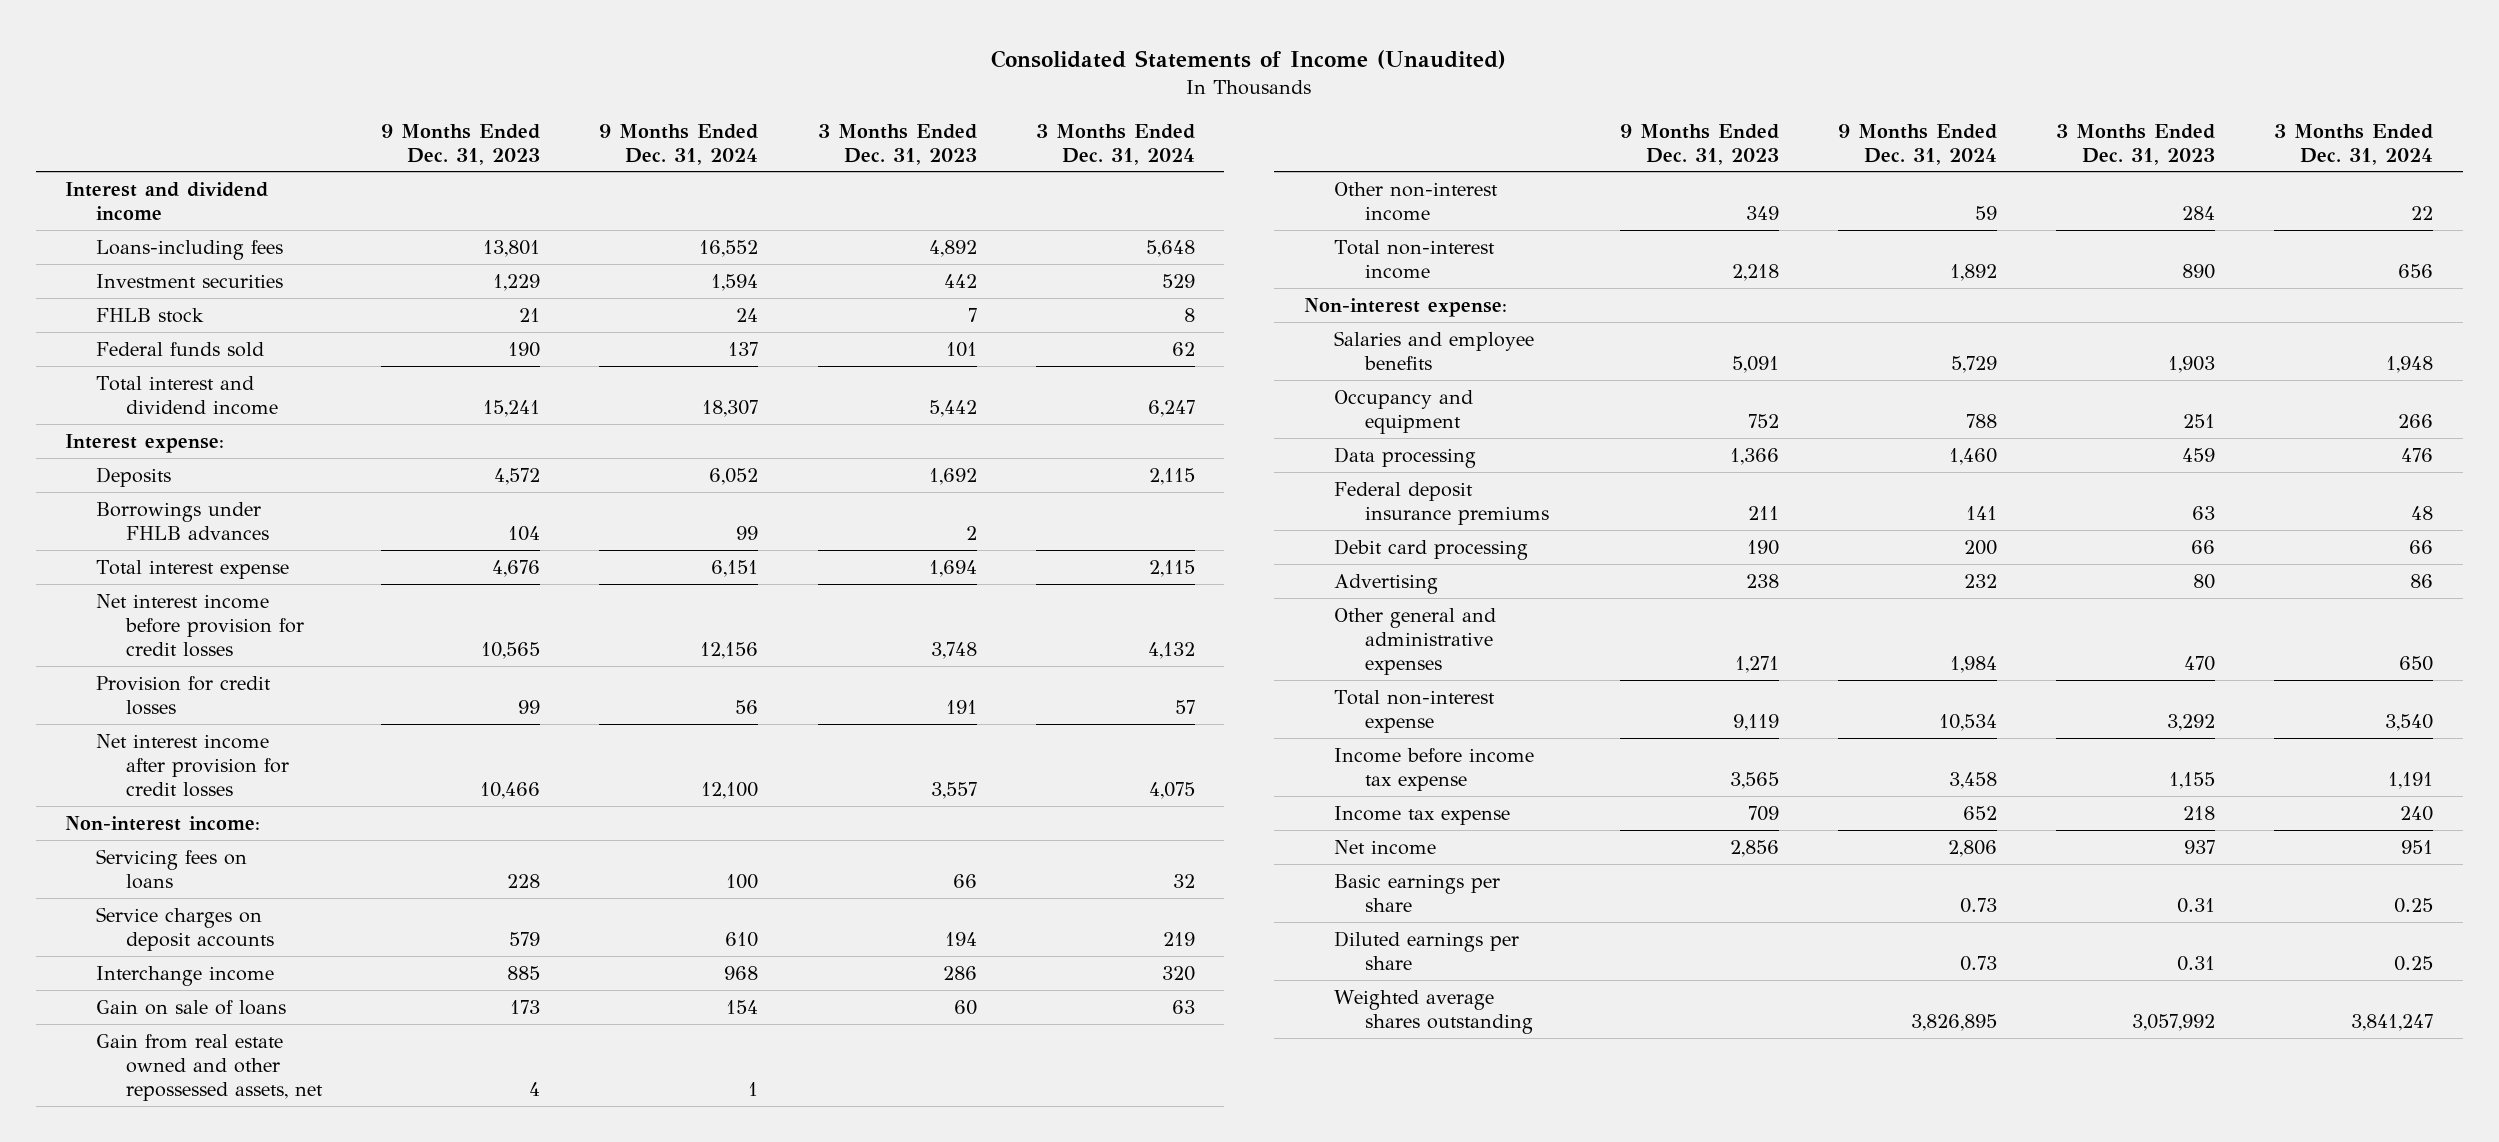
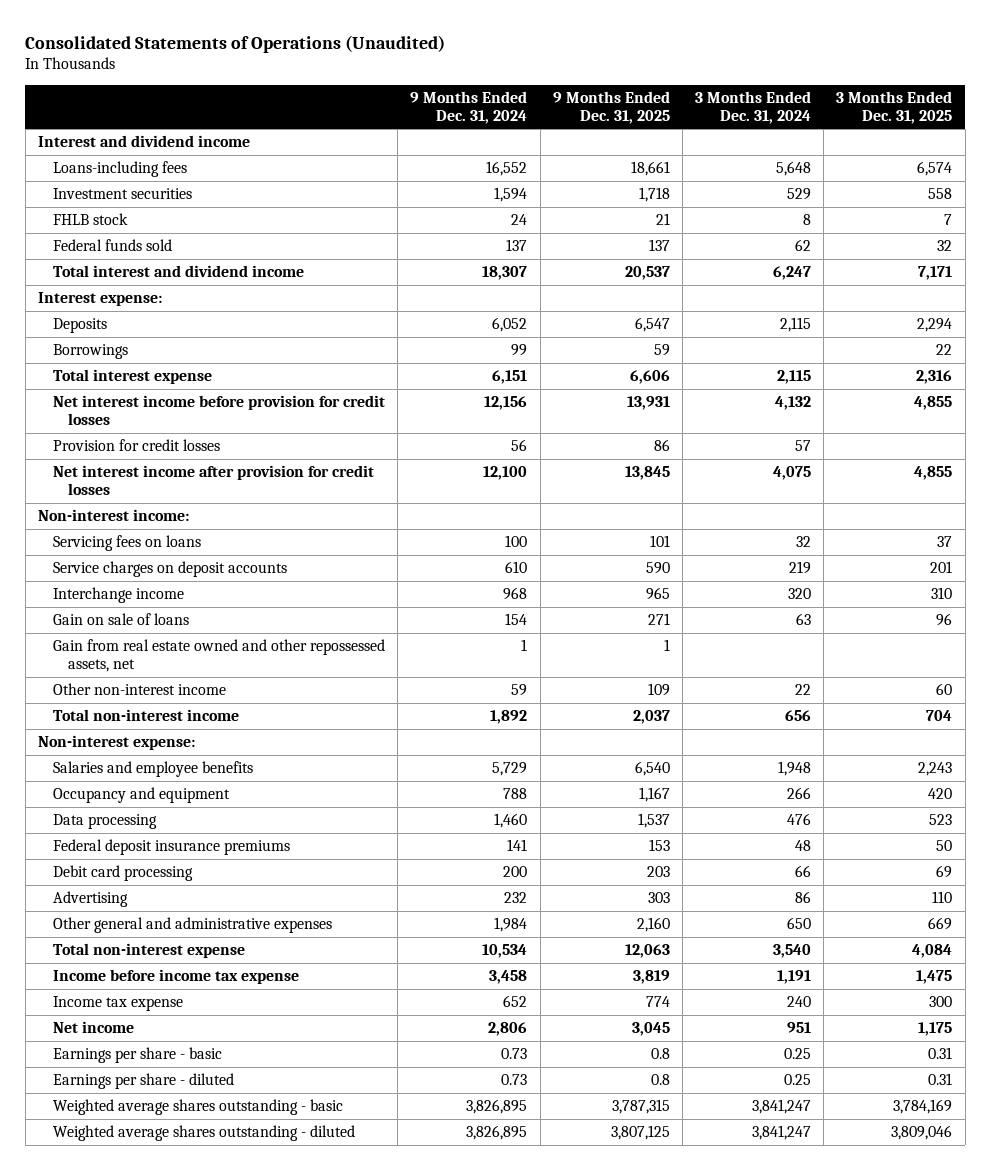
- Consolidated Statements of Income (Unaudited)
+ Consolidated Statements of Operations (Unaudited)
- | 9 Months Ended Dec. 31, 2023 | 9 Months Ended Dec. 31, 2024 | 3 Months Ended Dec. 31, 2023 | 3 Months Ended Dec. 31, 2024
+ | 9 Months Ended Dec. 31, 2024 | 9 Months Ended Dec. 31, 2025 | 3 Months Ended Dec. 31, 2024 | 3 Months Ended Dec. 31, 2025
- Borrowings under FHLB advances | 104 | 99 | 2 |
+ Borrowings | 99 | 59 | | 22
- Basic earnings per share | | 0.73 | 0.31 | 0.25
- Diluted earnings per share | | 0.73 | 0.31 | 0.25
- Weighted average shares outstanding | | 3,826,895 | 3,057,992 | 3,841,247
+ Earnings per share - basic | 0.73 | 0.8 | 0.25 | 0.31
+ Earnings per share - diluted | 0.73 | 0.8 | 0.25 | 0.31
+ Weighted average shares outstanding - basic | 3,826,895 | 3,787,315 | 3,841,247 | 3,784,169
+ Weighted average shares outstanding - diluted | 3,826,895 | 3,807,125 | 3,841,247 | 3,809,046

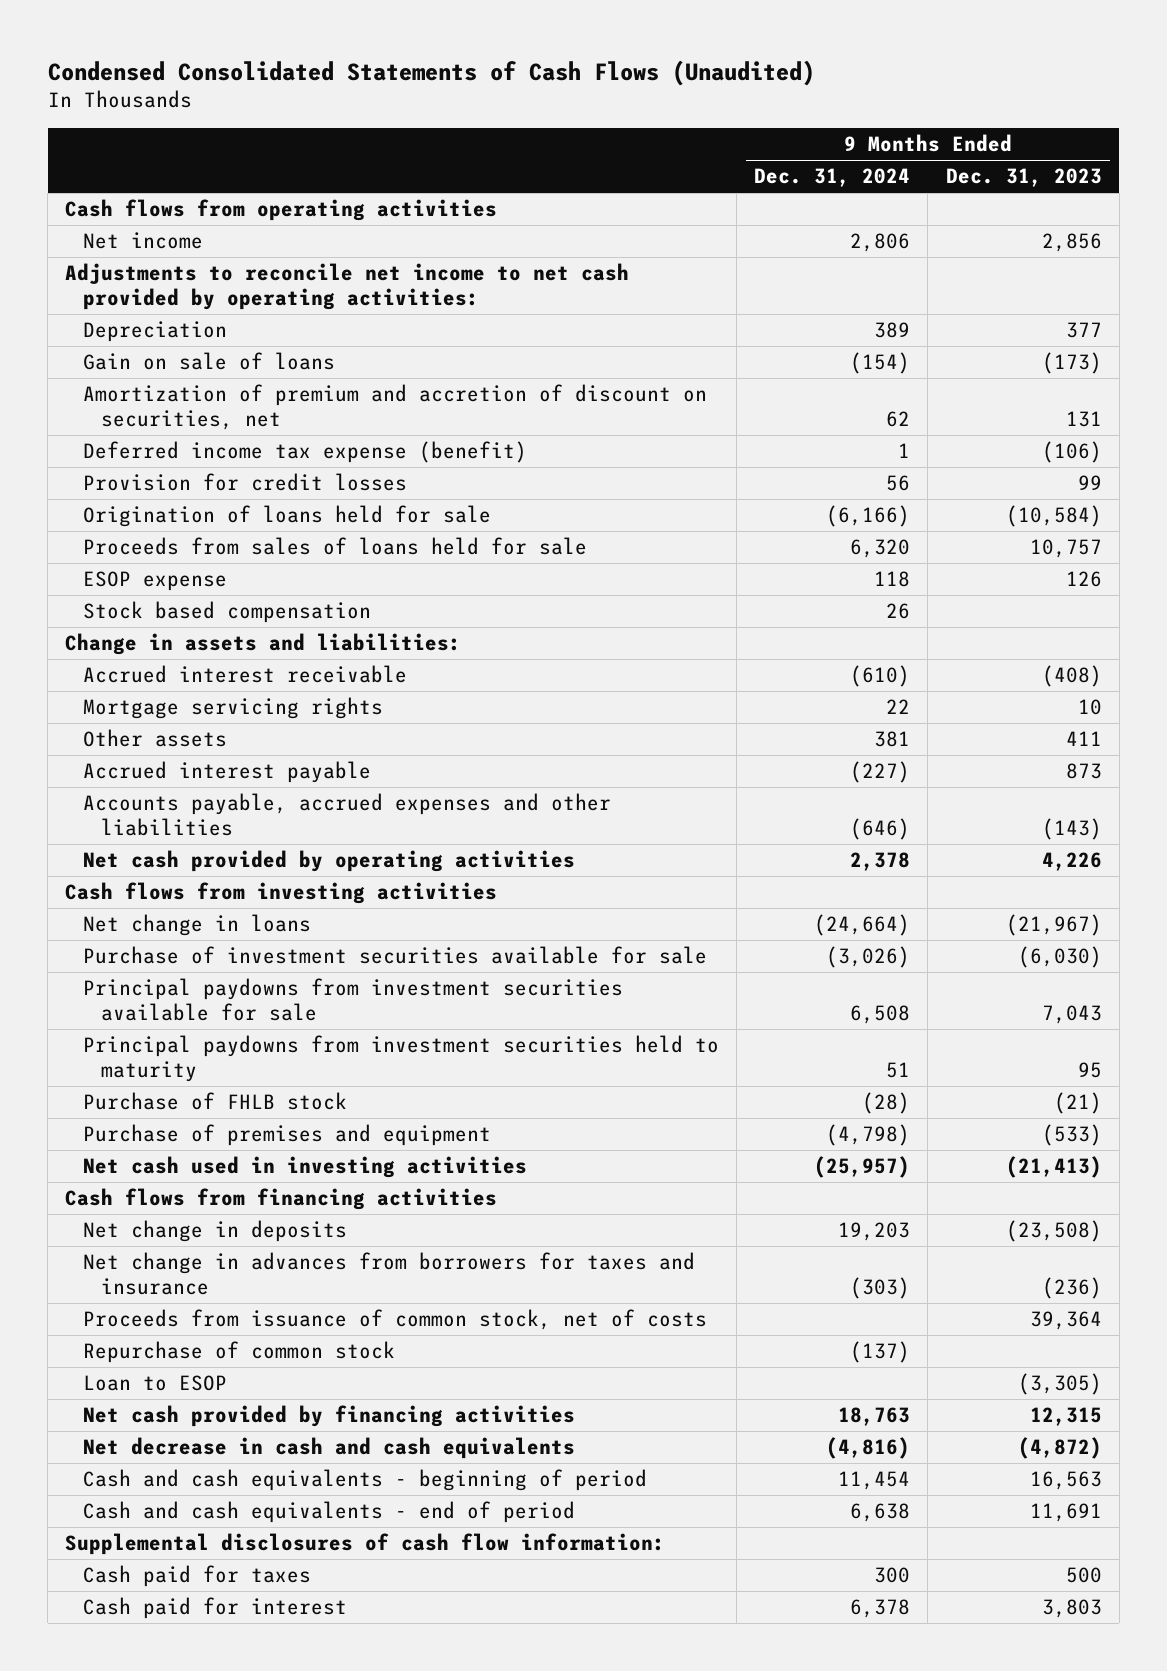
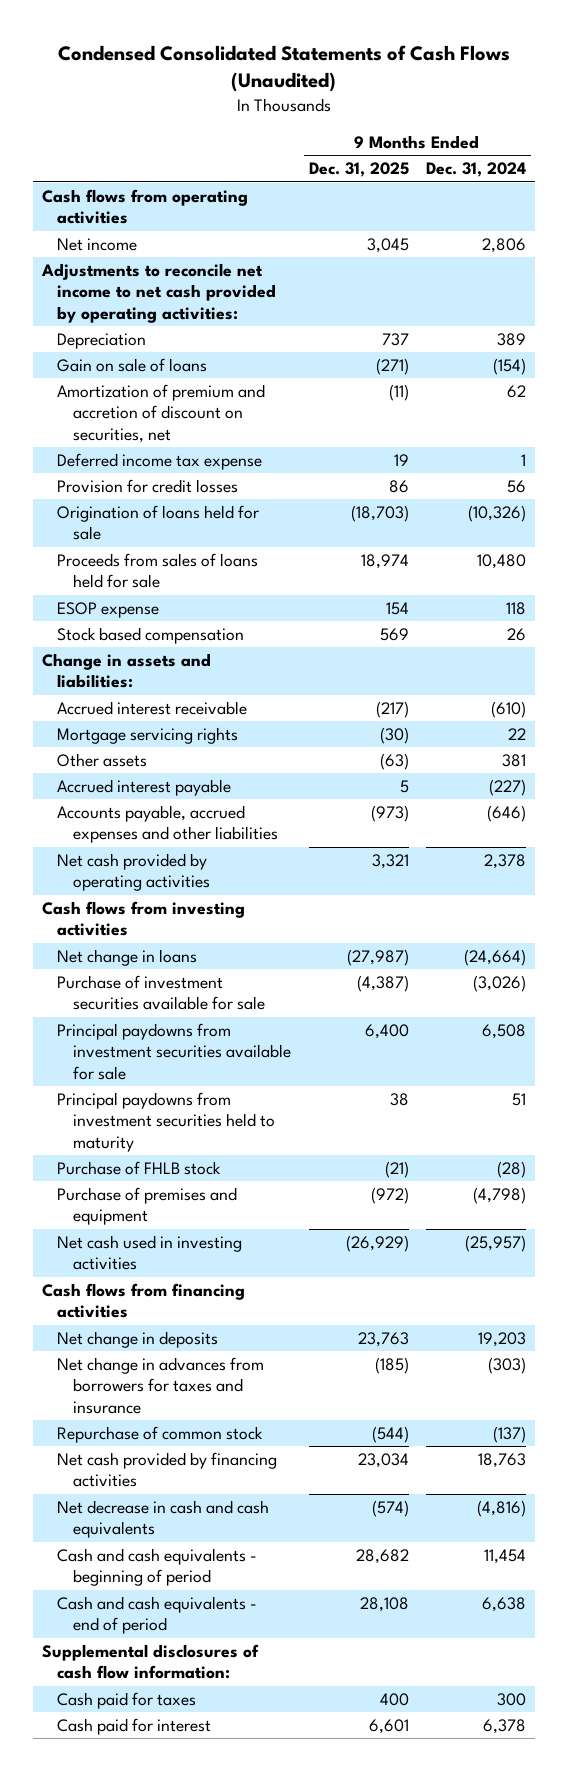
- | 9 Months Ended Dec. 31, 2024 | 9 Months Ended Dec. 31, 2023
+ | 9 Months Ended Dec. 31, 2025 | 9 Months Ended Dec. 31, 2024
- Deferred income tax expense (benefit) | 1 | (106)
+ Deferred income tax expense | 19 | 1
- Origination of loans held for sale | (6,166) | (10,584)
- Proceeds from sales of loans held for sale | 6,320 | 10,757
+ Origination of loans held for sale | (18,703) | (10,326)
+ Proceeds from sales of loans held for sale | 18,974 | 10,480
- Proceeds from issuance of common stock, net of costs | | 39,364
- Loan to ESOP | | (3,305)

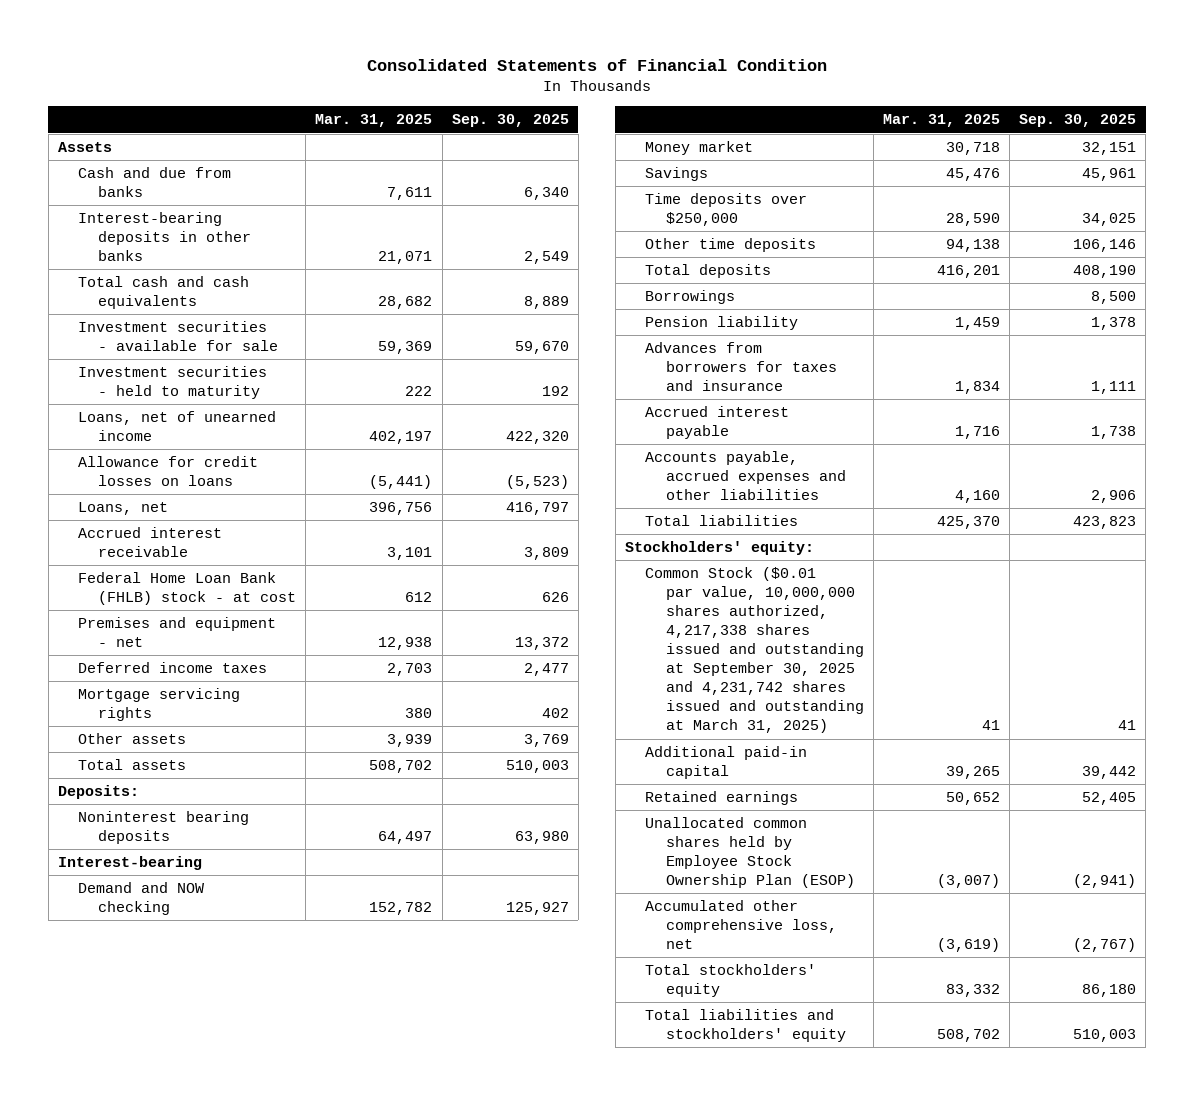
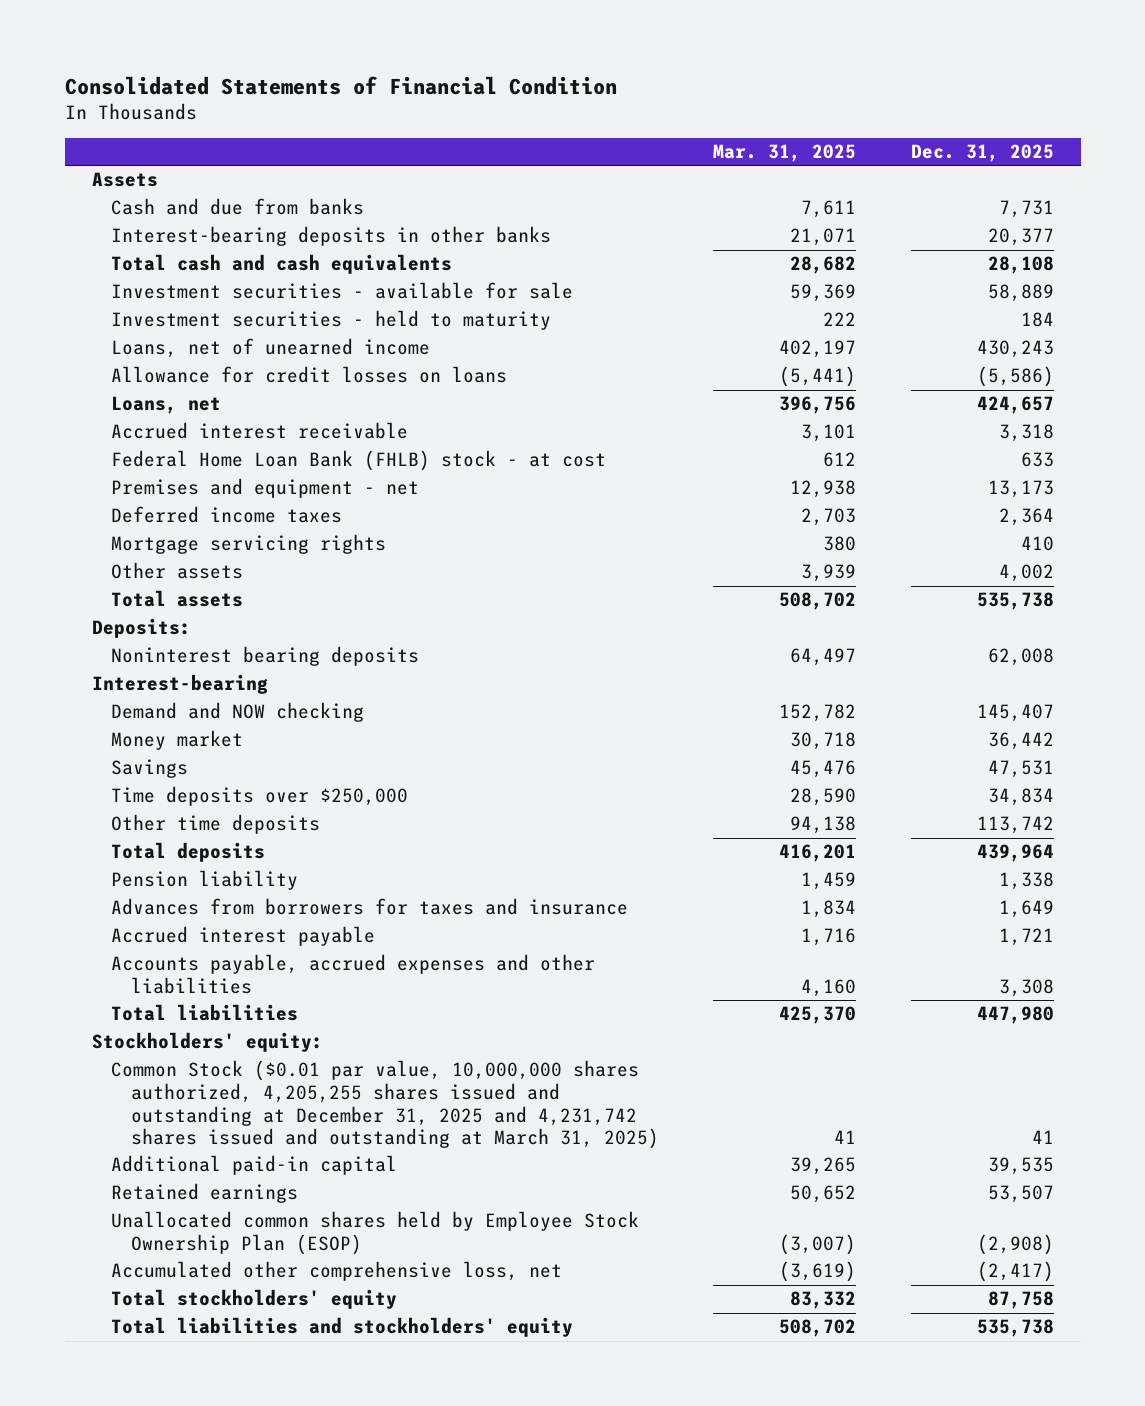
- | Mar. 31, 2025 | Sep. 30, 2025
+ | Mar. 31, 2025 | Dec. 31, 2025
- Borrowings | | 8,500
- Common Stock ($0.01 par value, 10,000,000 shares authorized, 4,217,338 shares issued and outstanding at September 30, 2025 and 4,231,742 shares issued and outstanding at March 31, 2025) | 41 | 41
+ Common Stock ($0.01 par value, 10,000,000 shares authorized, 4,205,255 shares issued and outstanding at December 31, 2025 and 4,231,742 shares issued and outstanding at March 31, 2025) | 41 | 41

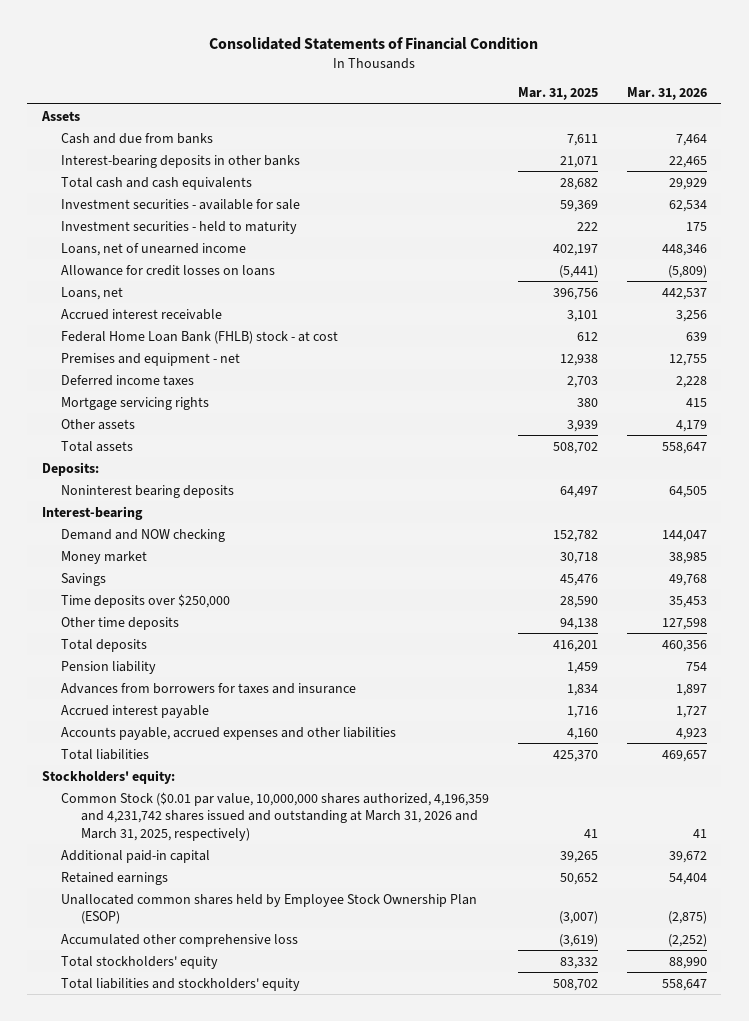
- | Mar. 31, 2025 | Dec. 31, 2025
+ | Mar. 31, 2025 | Mar. 31, 2026
- Common Stock ($0.01 par value, 10,000,000 shares authorized, 4,205,255 shares issued and outstanding at December 31, 2025 and 4,231,742 shares issued and outstanding at March 31, 2025) | 41 | 41
+ Common Stock ($0.01 par value, 10,000,000 shares authorized, 4,196,359 and 4,231,742 shares issued and outstanding at March 31, 2026 and March 31, 2025, respectively) | 41 | 41
- Accumulated other comprehensive loss, net | (3,619) | (2,417)
+ Accumulated other comprehensive loss | (3,619) | (2,252)

